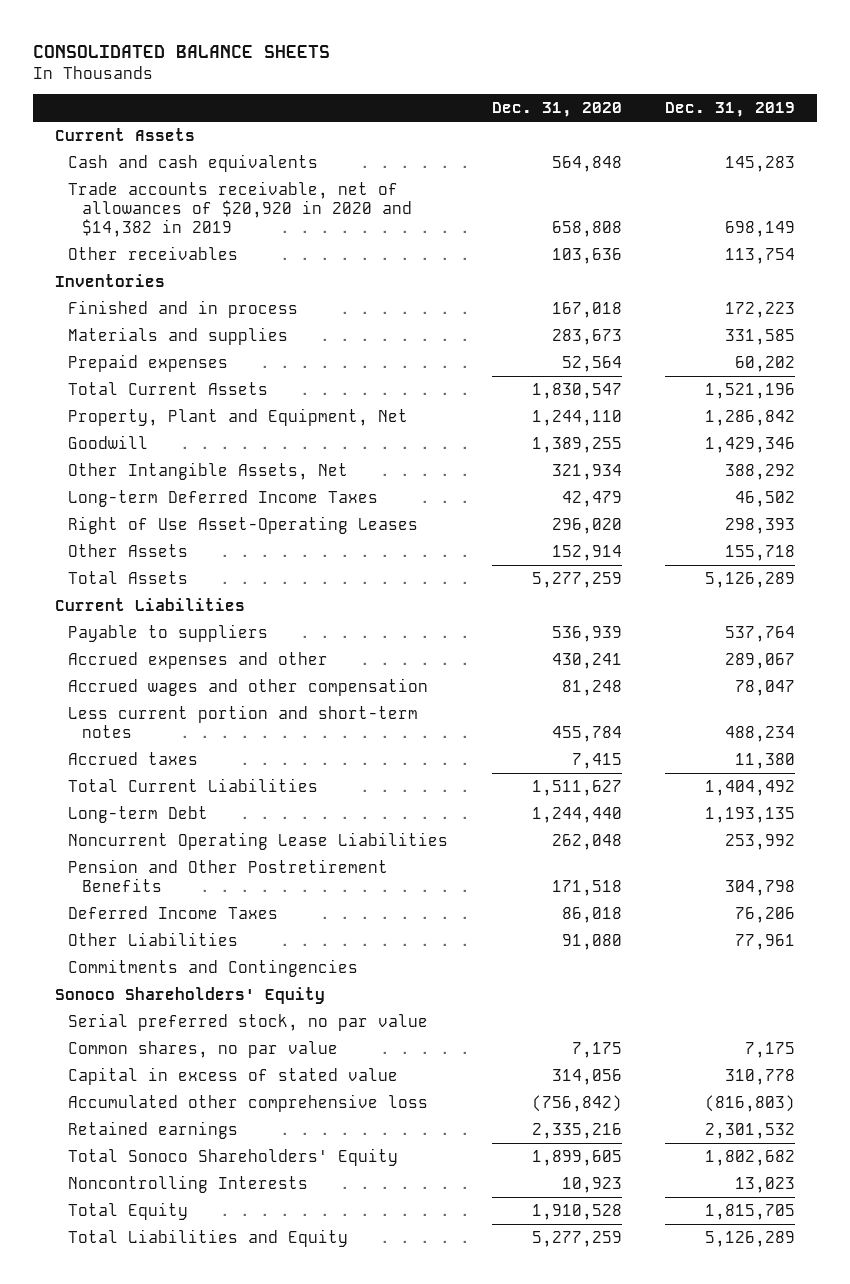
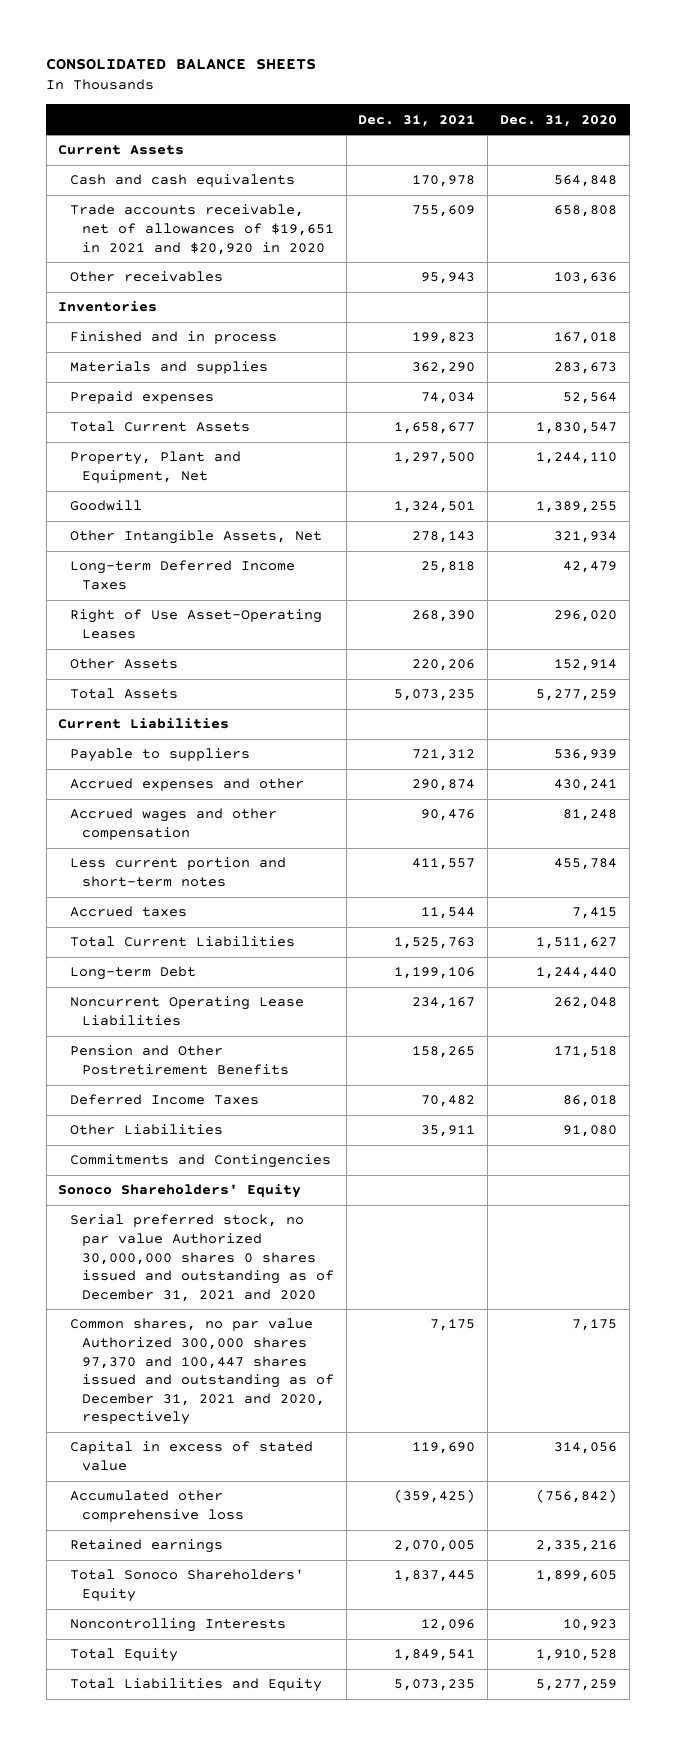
- | Dec. 31, 2020 | Dec. 31, 2019
+ | Dec. 31, 2021 | Dec. 31, 2020
- Trade accounts receivable, net of allowances of $20,920 in 2020 and $14,382 in 2019 | 658,808 | 698,149
+ Trade accounts receivable, net of allowances of $19,651 in 2021 and $20,920 in 2020 | 755,609 | 658,808
- Serial preferred stock, no par value
- Common shares, no par value | 7,175 | 7,175
+ Serial preferred stock, no par value Authorized 30,000,000 shares 0 shares issued and outstanding as of December 31, 2021 and 2020
+ Common shares, no par value Authorized 300,000 shares 97,370 and 100,447 shares issued and outstanding as of December 31, 2021 and 2020, respectively | 7,175 | 7,175

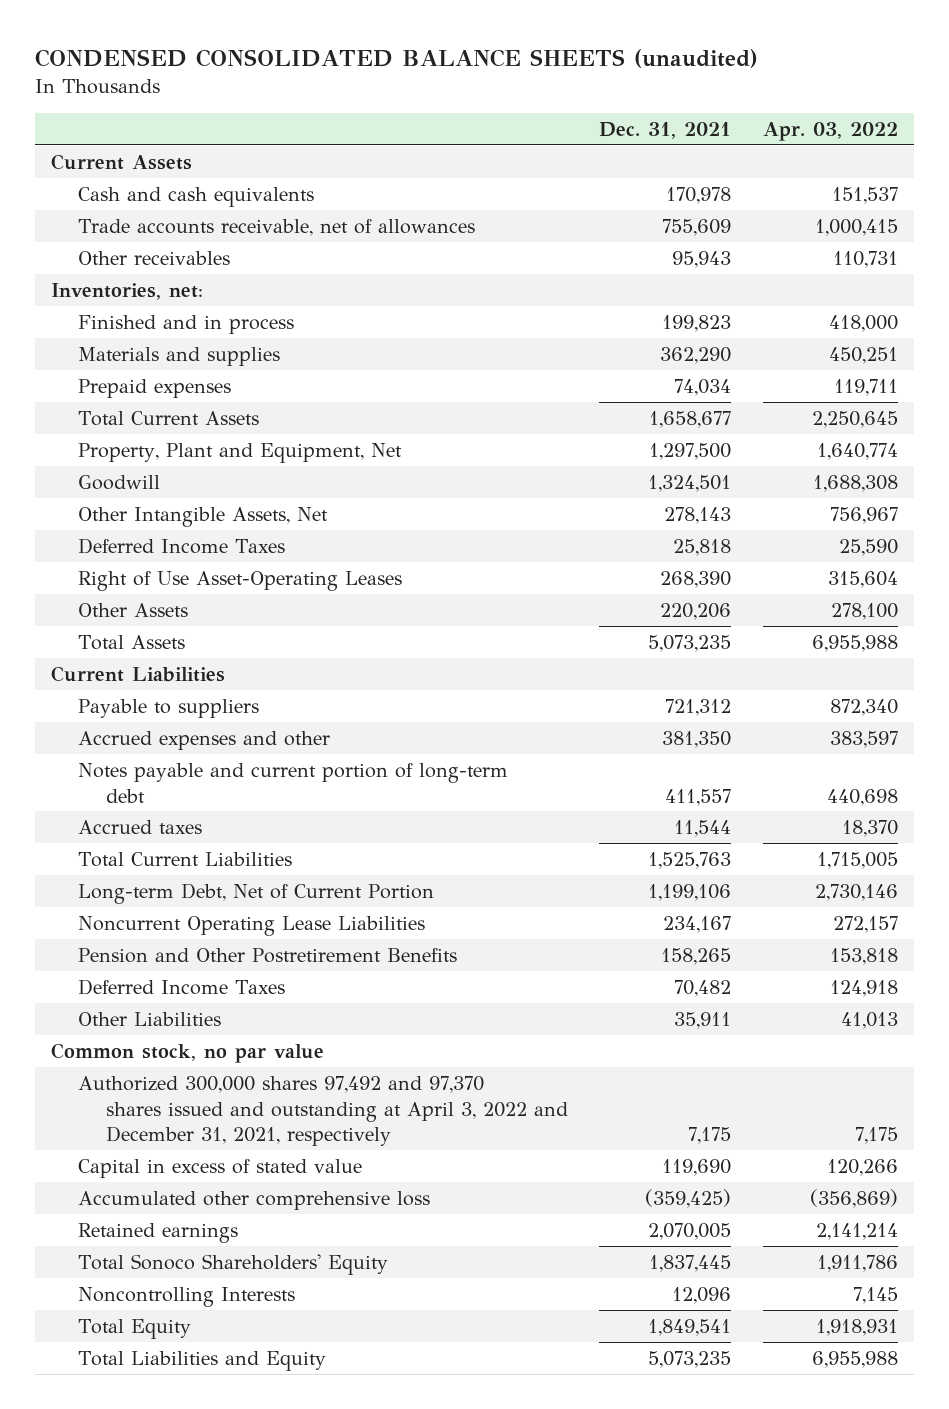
- CONSOLIDATED BALANCE SHEETS
+ CONDENSED CONSOLIDATED BALANCE SHEETS (unaudited)
- | Dec. 31, 2021 | Dec. 31, 2020
+ | Dec. 31, 2021 | Apr. 03, 2022
- Trade accounts receivable, net of allowances of $19,651 in 2021 and $20,920 in 2020 | 755,609 | 658,808
+ Trade accounts receivable, net of allowances | 755,609 | 1,000,415
- Inventories
+ Inventories, net:
- Long-term Deferred Income Taxes | 25,818 | 42,479
+ Deferred Income Taxes | 25,818 | 25,590
- Accrued expenses and other | 290,874 | 430,241
- Accrued wages and other compensation | 90,476 | 81,248
- Less current portion and short-term notes | 411,557 | 455,784
+ Accrued expenses and other | 381,350 | 383,597
+ Notes payable and current portion of long-term debt | 411,557 | 440,698
- Long-term Debt | 1,199,106 | 1,244,440
+ Long-term Debt, Net of Current Portion | 1,199,106 | 2,730,146
- Commitments and Contingencies
- Sonoco Shareholders' Equity
- Serial preferred stock, no par value Authorized 30,000,000 shares 0 shares issued and outstanding as of December 31, 2021 and 2020
- Common shares, no par value Authorized 300,000 shares 97,370 and 100,447 shares issued and outstanding as of December 31, 2021 and 2020, respectively | 7,175 | 7,175
+ Common stock, no par value
+ Authorized 300,000 shares 97,492 and 97,370 shares issued and outstanding at April 3, 2022 and December 31, 2021, respectively | 7,175 | 7,175

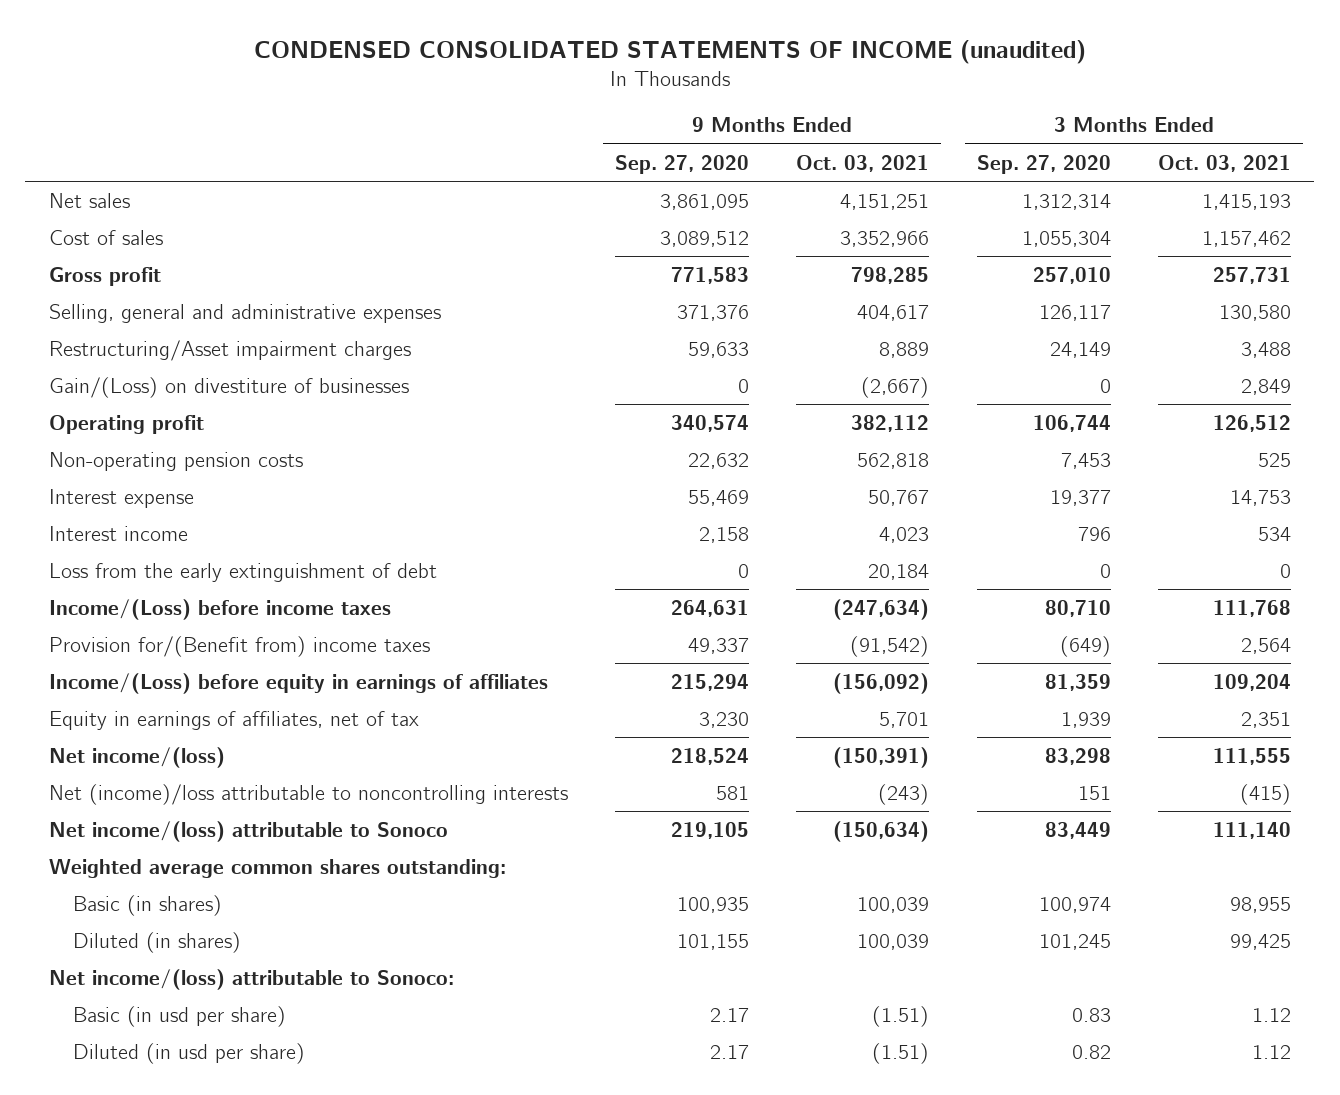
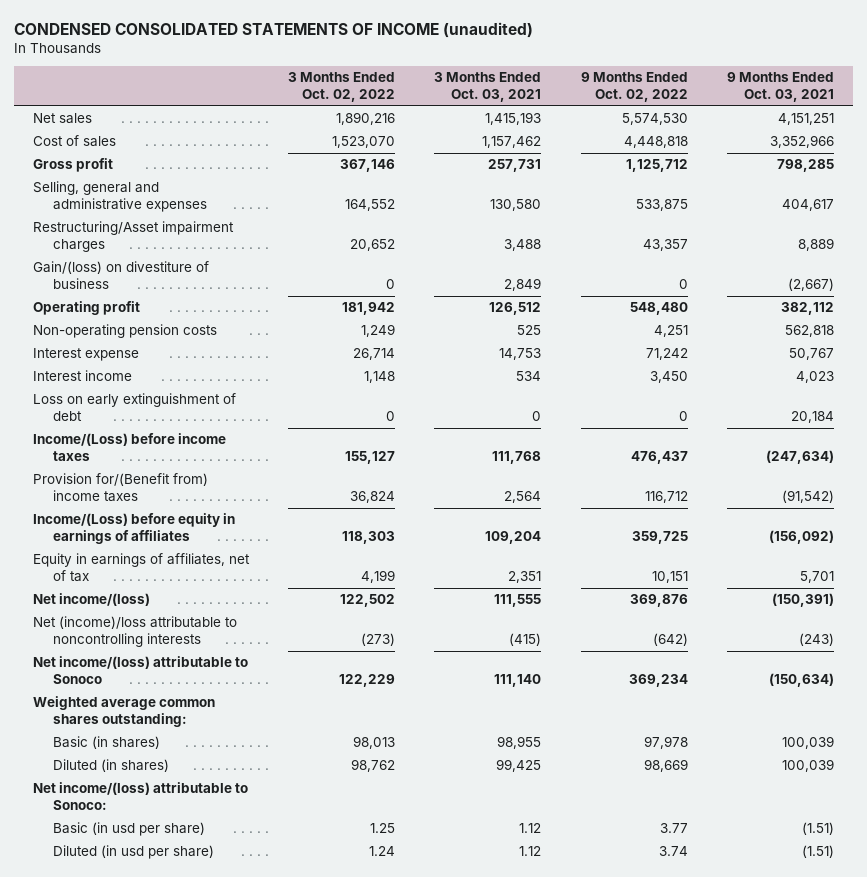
- | 9 Months Ended Sep. 27, 2020 | 9 Months Ended Oct. 03, 2021 | 3 Months Ended Sep. 27, 2020 | 3 Months Ended Oct. 03, 2021
+ | 3 Months Ended Oct. 02, 2022 | 3 Months Ended Oct. 03, 2021 | 9 Months Ended Oct. 02, 2022 | 9 Months Ended Oct. 03, 2021
- Gain/(Loss) on divestiture of businesses | 0 | (2,667) | 0 | 2,849
+ Gain/(loss) on divestiture of business | 0 | 2,849 | 0 | (2,667)
- Loss from the early extinguishment of debt | 0 | 20,184 | 0 | 0
+ Loss on early extinguishment of debt | 0 | 0 | 0 | 20,184

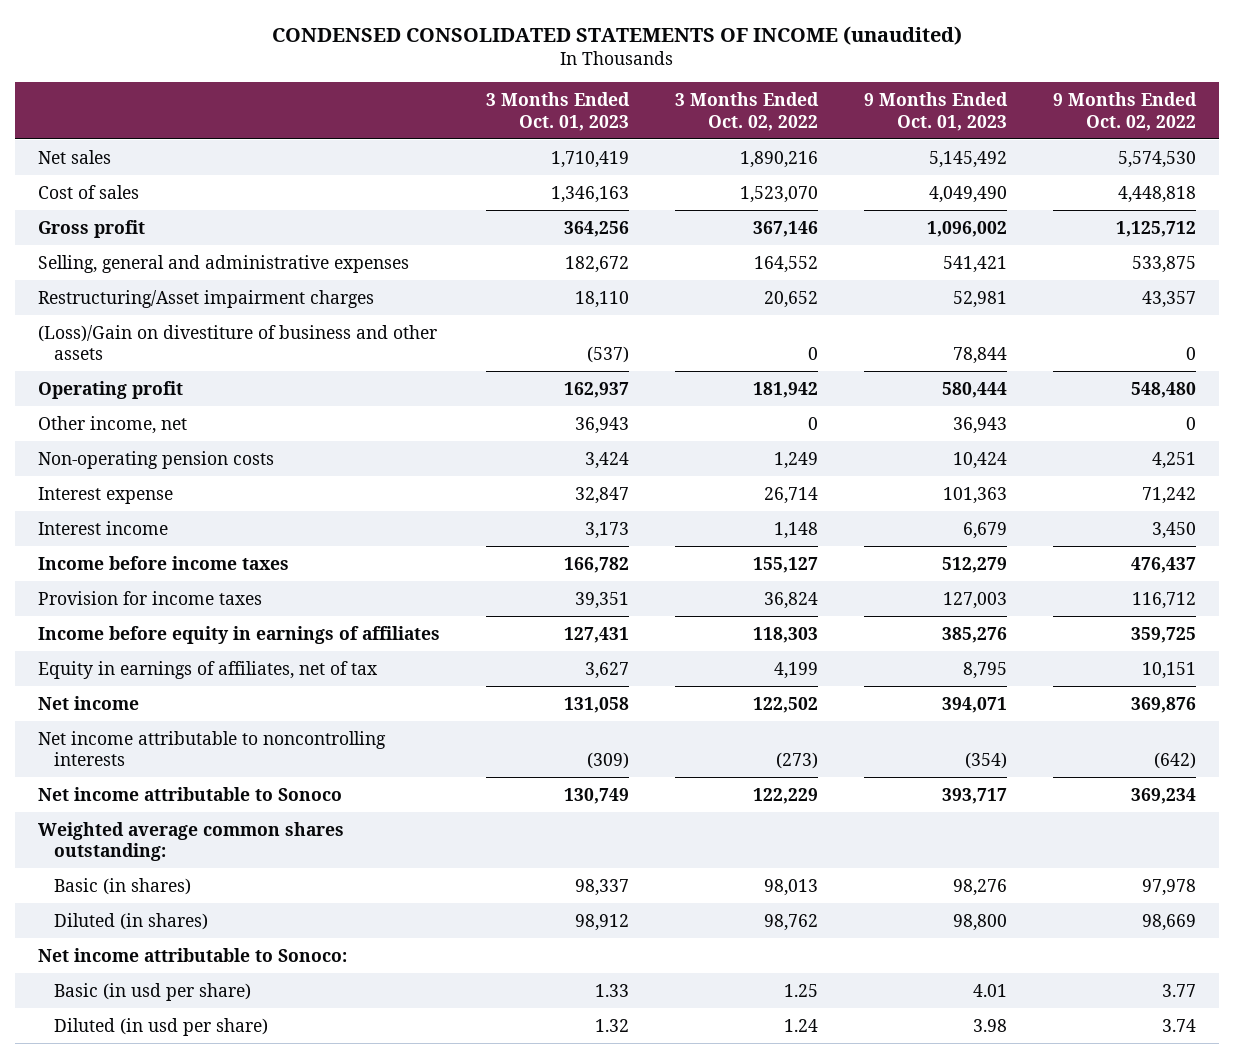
- | 3 Months Ended Oct. 02, 2022 | 3 Months Ended Oct. 03, 2021 | 9 Months Ended Oct. 02, 2022 | 9 Months Ended Oct. 03, 2021
+ | 3 Months Ended Oct. 01, 2023 | 3 Months Ended Oct. 02, 2022 | 9 Months Ended Oct. 01, 2023 | 9 Months Ended Oct. 02, 2022
- Gain/(loss) on divestiture of business | 0 | 2,849 | 0 | (2,667)
+ (Loss)/Gain on divestiture of business and other assets | (537) | 0 | 78,844 | 0
+ Other income, net | 36,943 | 0 | 36,943 | 0
- Loss on early extinguishment of debt | 0 | 0 | 0 | 20,184
- Income/(Loss) before income taxes | 155,127 | 111,768 | 476,437 | (247,634)
- Provision for/(Benefit from) income taxes | 36,824 | 2,564 | 116,712 | (91,542)
- Income/(Loss) before equity in earnings of affiliates | 118,303 | 109,204 | 359,725 | (156,092)
+ Income before income taxes | 166,782 | 155,127 | 512,279 | 476,437
+ Provision for income taxes | 39,351 | 36,824 | 127,003 | 116,712
+ Income before equity in earnings of affiliates | 127,431 | 118,303 | 385,276 | 359,725
- Net income/(loss) | 122,502 | 111,555 | 369,876 | (150,391)
- Net (income)/loss attributable to noncontrolling interests | (273) | (415) | (642) | (243)
- Net income/(loss) attributable to Sonoco | 122,229 | 111,140 | 369,234 | (150,634)
+ Net income | 131,058 | 122,502 | 394,071 | 369,876
+ Net income attributable to noncontrolling interests | (309) | (273) | (354) | (642)
+ Net income attributable to Sonoco | 130,749 | 122,229 | 393,717 | 369,234
- Net income/(loss) attributable to Sonoco:
+ Net income attributable to Sonoco:

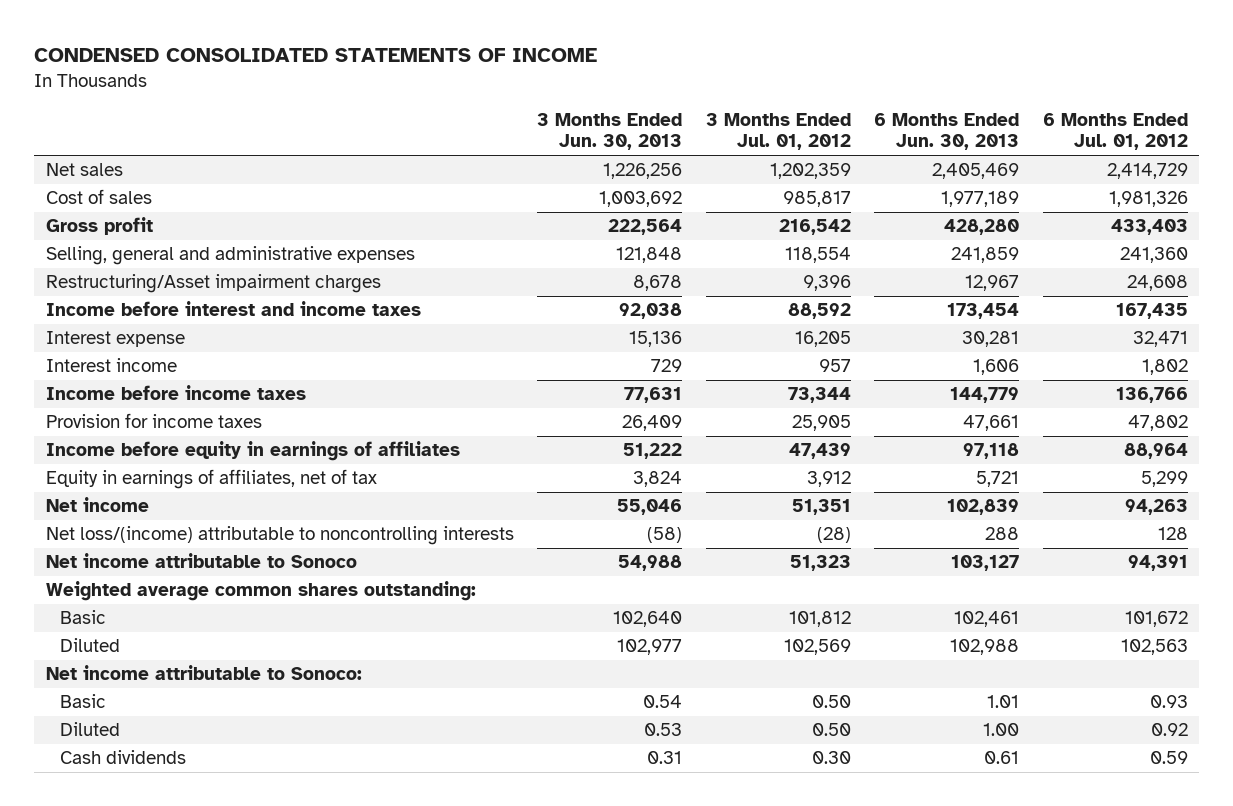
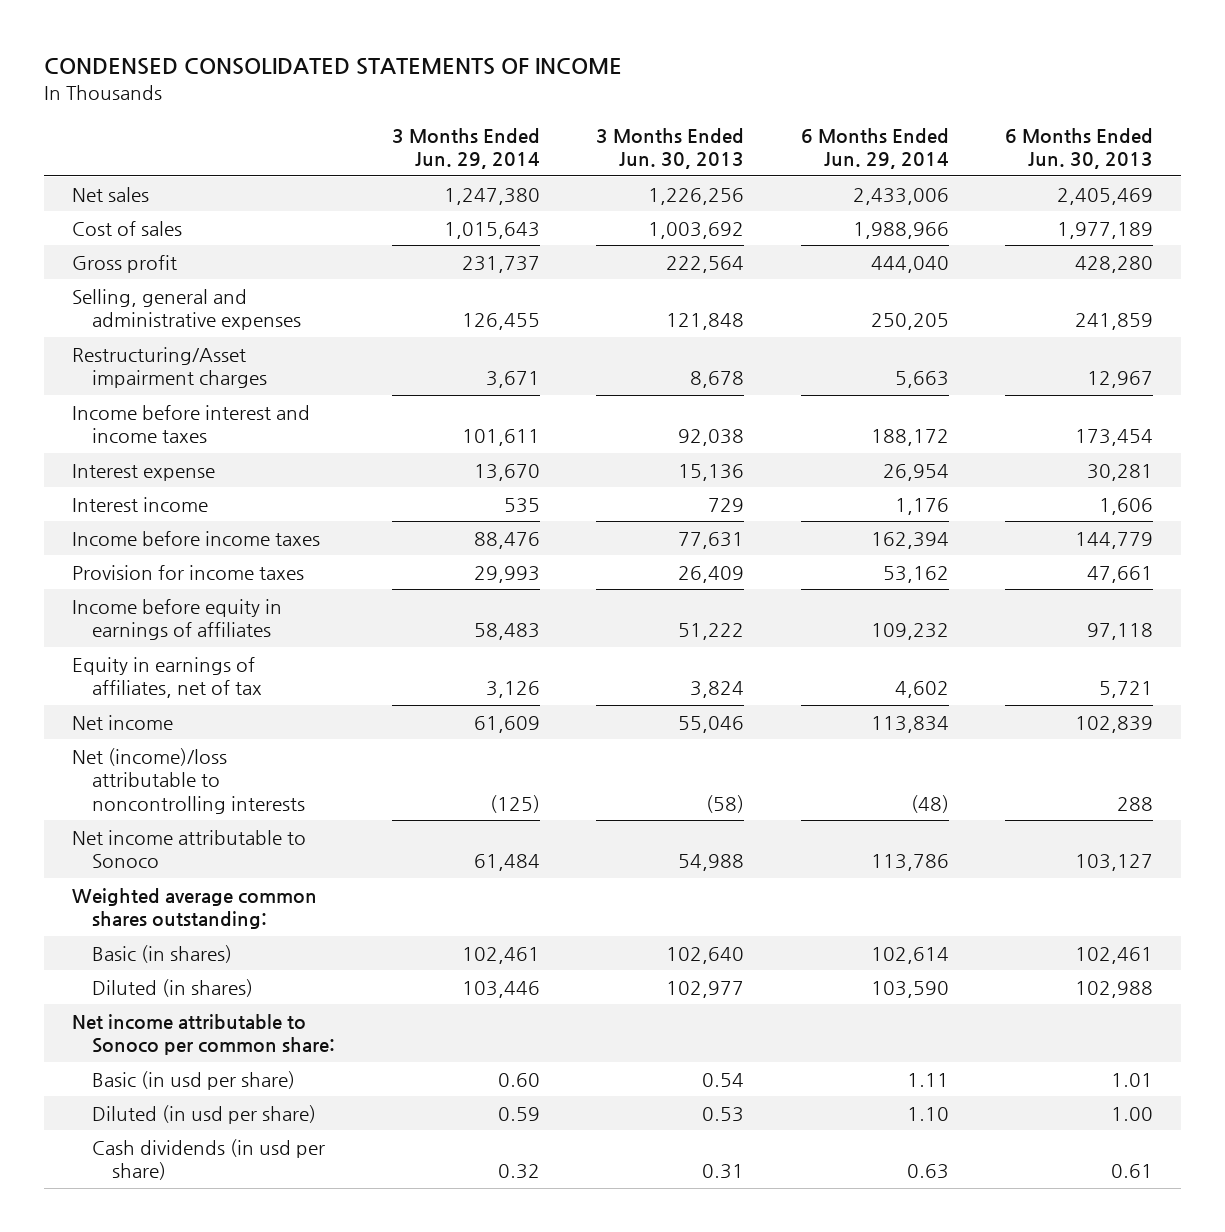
- | 3 Months Ended Jun. 30, 2013 | 3 Months Ended Jul. 01, 2012 | 6 Months Ended Jun. 30, 2013 | 6 Months Ended Jul. 01, 2012
+ | 3 Months Ended Jun. 29, 2014 | 3 Months Ended Jun. 30, 2013 | 6 Months Ended Jun. 29, 2014 | 6 Months Ended Jun. 30, 2013
- Net loss/(income) attributable to noncontrolling interests | (58) | (28) | 288 | 128
+ Net (income)/loss attributable to noncontrolling interests | (125) | (58) | (48) | 288
- Basic | 102,640 | 101,812 | 102,461 | 101,672
- Diluted | 102,977 | 102,569 | 102,988 | 102,563
- Net income attributable to Sonoco:
- Basic | 0.54 | 0.50 | 1.01 | 0.93
- Diluted | 0.53 | 0.50 | 1.00 | 0.92
- Cash dividends | 0.31 | 0.30 | 0.61 | 0.59
+ Basic (in shares) | 102,461 | 102,640 | 102,614 | 102,461
+ Diluted (in shares) | 103,446 | 102,977 | 103,590 | 102,988
+ Net income attributable to Sonoco per common share:
+ Basic (in usd per share) | 0.60 | 0.54 | 1.11 | 1.01
+ Diluted (in usd per share) | 0.59 | 0.53 | 1.10 | 1.00
+ Cash dividends (in usd per share) | 0.32 | 0.31 | 0.63 | 0.61

